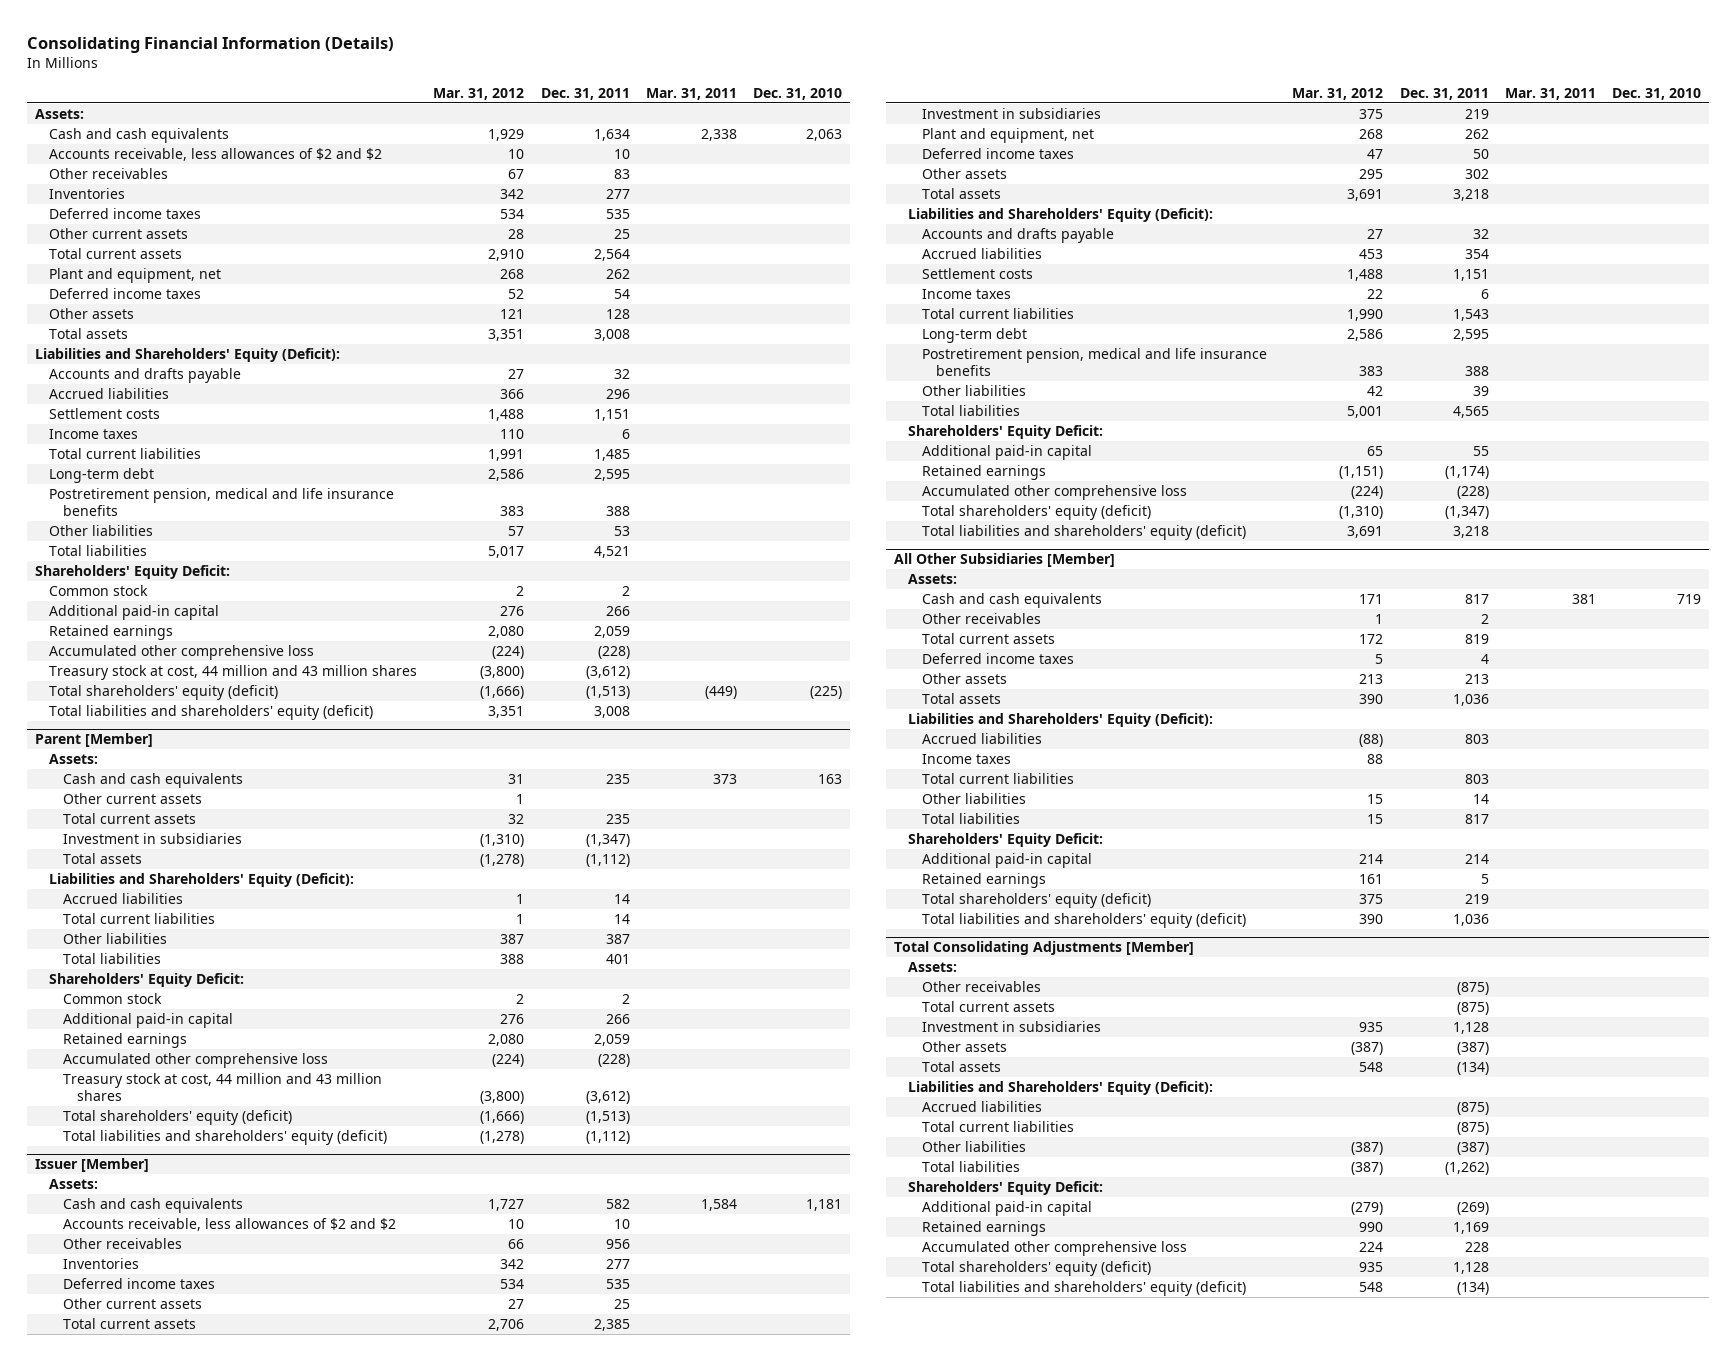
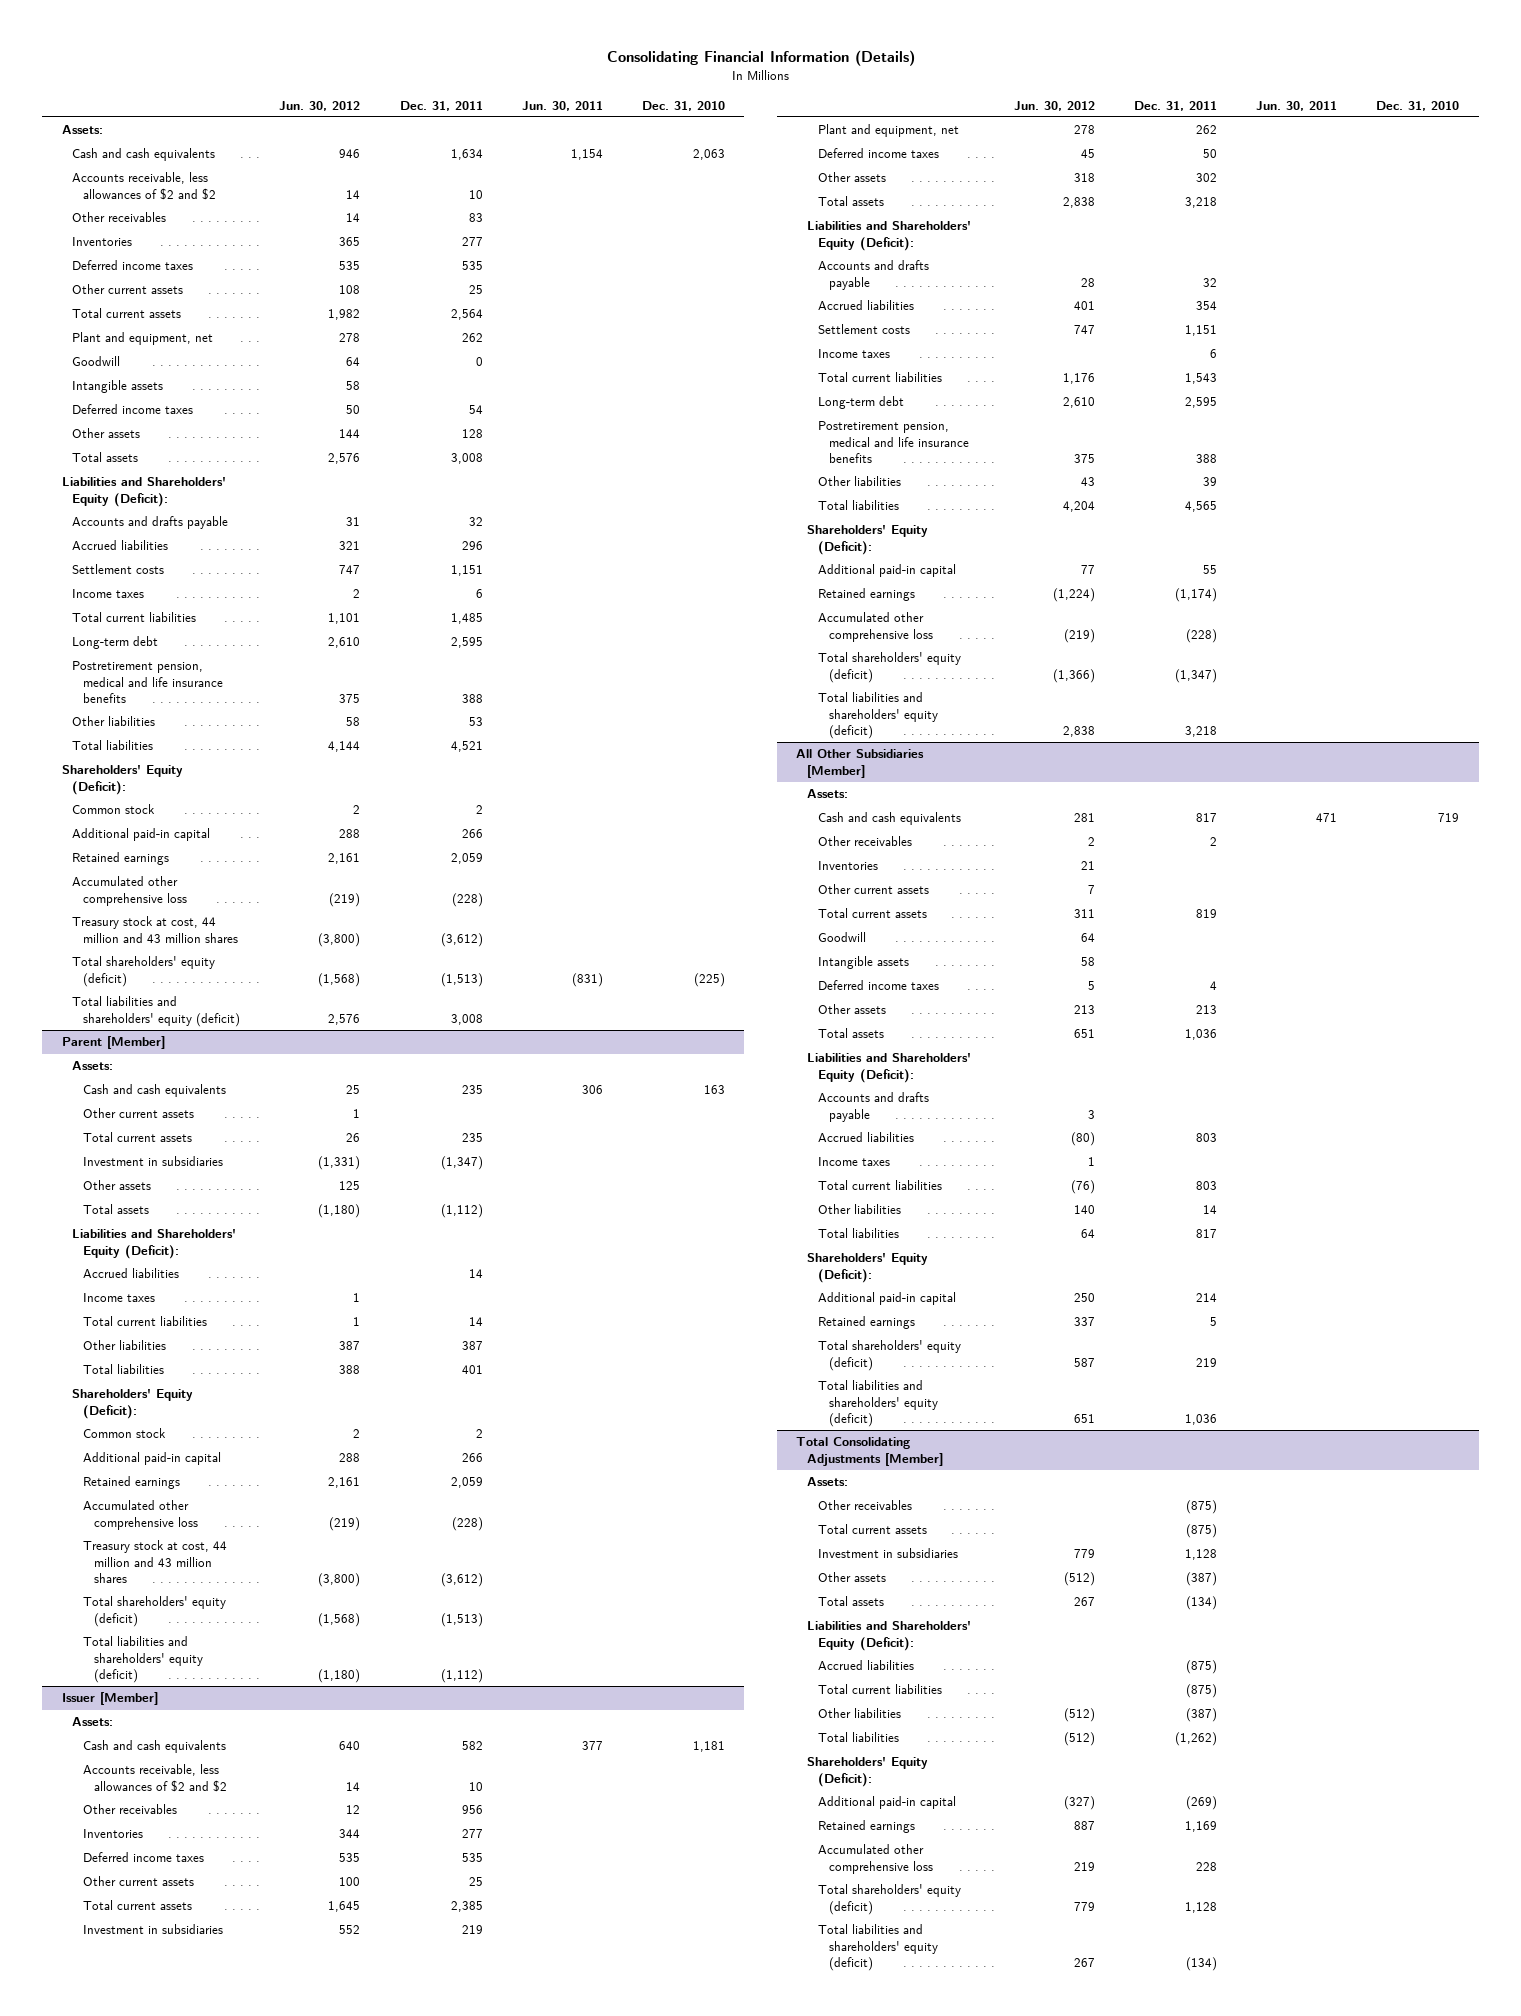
- | Mar. 31, 2012 | Dec. 31, 2011 | Mar. 31, 2011 | Dec. 31, 2010
+ | Jun. 30, 2012 | Dec. 31, 2011 | Jun. 30, 2011 | Dec. 31, 2010
+ Goodwill | 64 | 0 | |
+ Intangible assets | 58 | | |
- Shareholders' Equity Deficit:
+ Shareholders' Equity (Deficit):
@ Parent [Member]
+ Other assets | 125 | | |
+ Income taxes | 1 | | |
- Shareholders' Equity Deficit:
+ Shareholders' Equity (Deficit):
@ Issuer [Member]
- Shareholders' Equity Deficit:
+ Shareholders' Equity (Deficit):
@ All Other Subsidiaries [Member]
+ Inventories | 21 | | |
+ Other current assets | 7 | | |
+ Goodwill | 64 | | |
+ Intangible assets | 58 | | |
+ Accounts and drafts payable | 3 | | |
- Shareholders' Equity Deficit:
+ Shareholders' Equity (Deficit):
@ Total Consolidating Adjustments [Member]
- Shareholders' Equity Deficit:
+ Shareholders' Equity (Deficit):

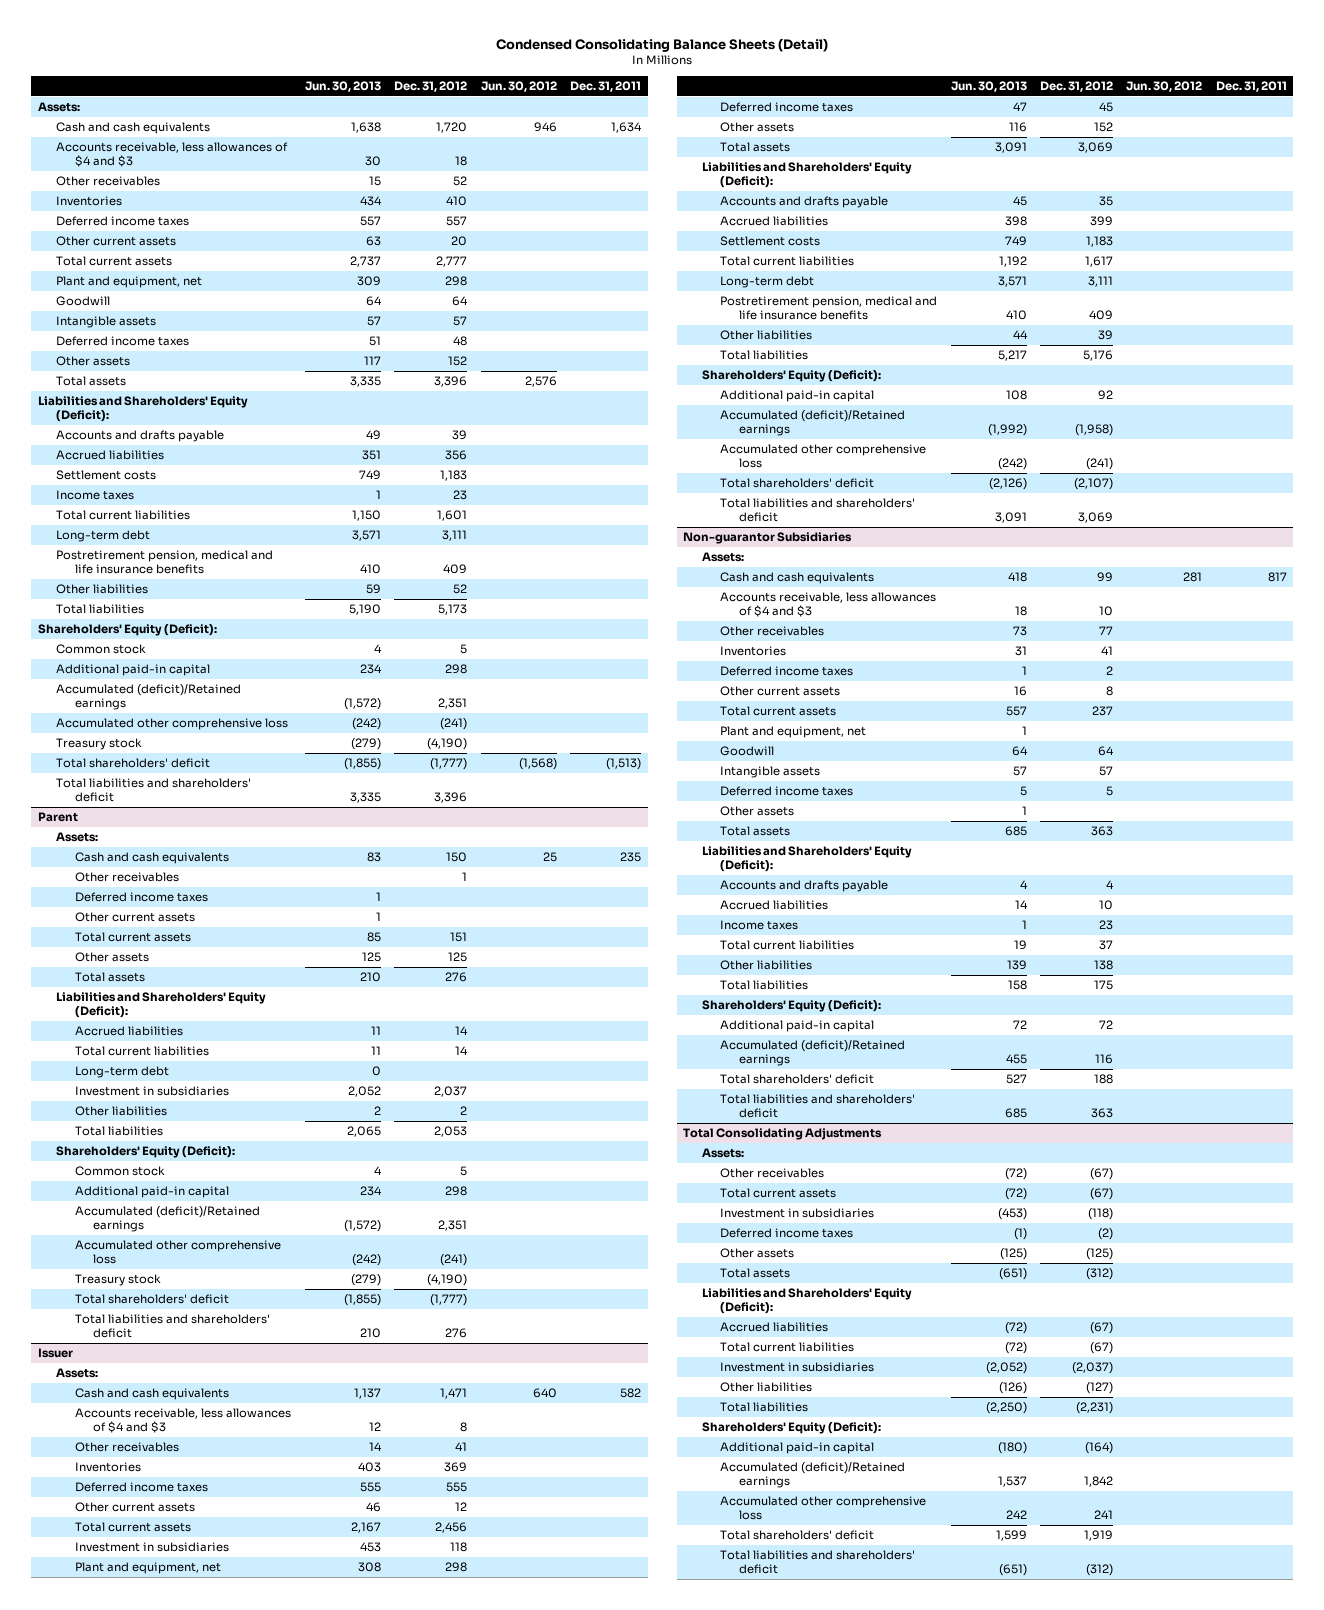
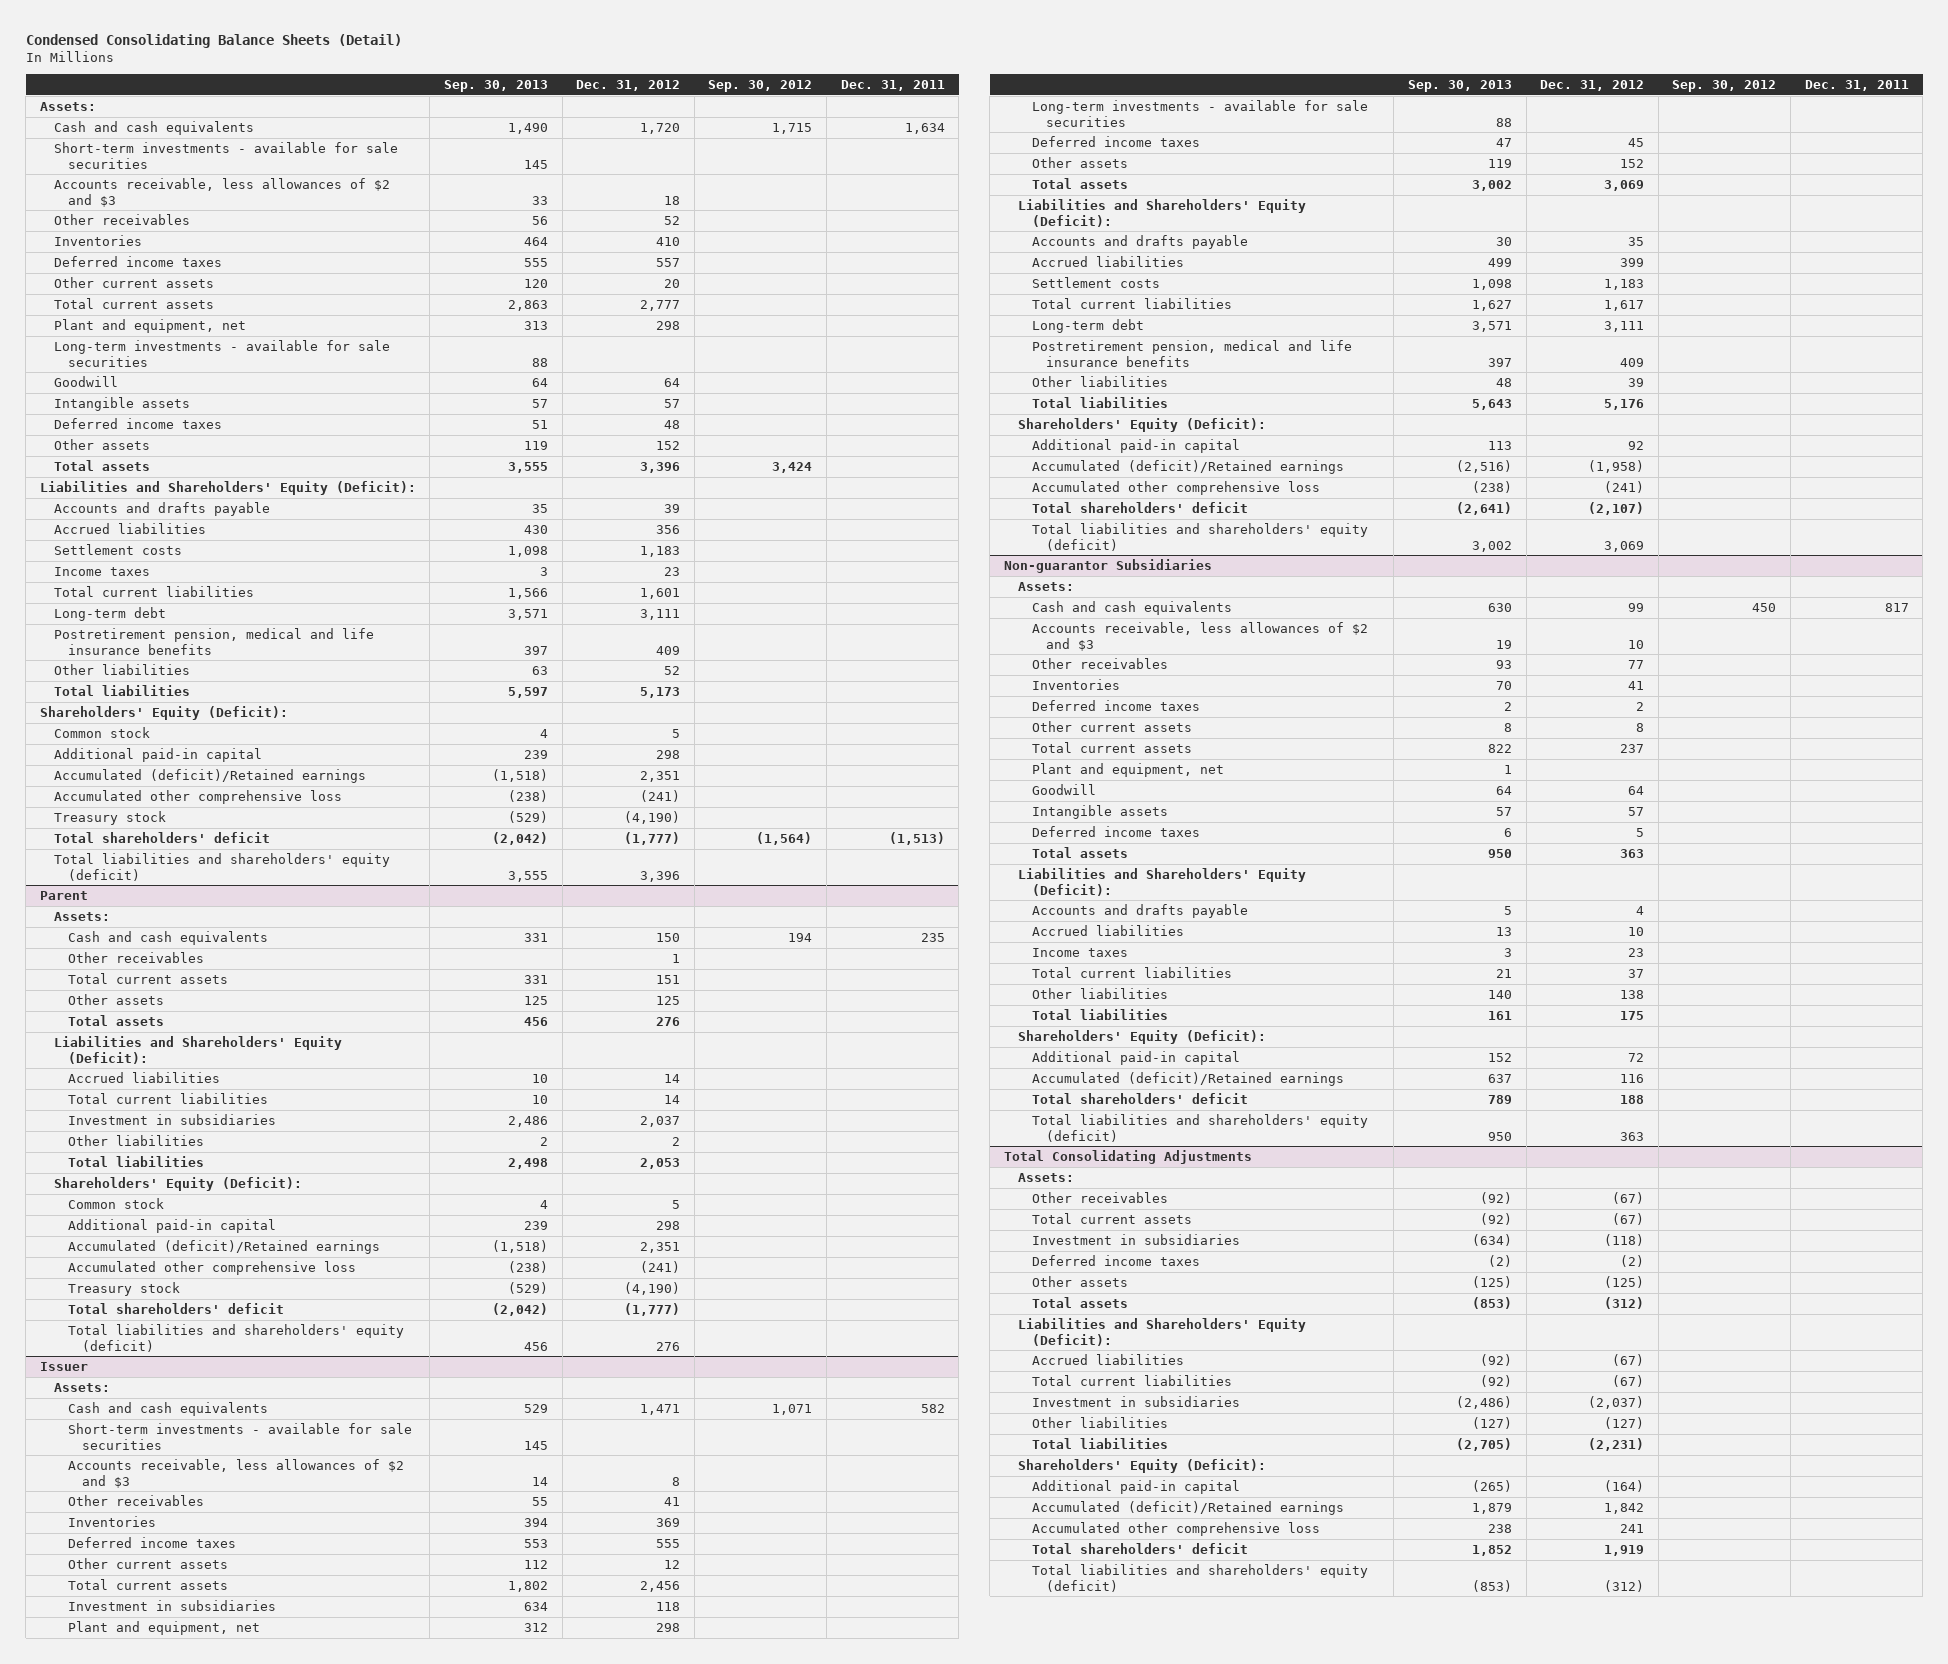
- | Jun. 30, 2013 | Dec. 31, 2012 | Jun. 30, 2012 | Dec. 31, 2011
+ | Sep. 30, 2013 | Dec. 31, 2012 | Sep. 30, 2012 | Dec. 31, 2011
- Accounts receivable, less allowances of $4 and $3 | 30 | 18 | |
+ Short-term investments - available for sale securities | 145 | | |
+ Accounts receivable, less allowances of $2 and $3 | 33 | 18 | |
+ Long-term investments - available for sale securities | 88 | | |
- Total liabilities and shareholders' deficit | 3,335 | 3,396 | |
+ Total liabilities and shareholders' equity (deficit) | 3,555 | 3,396 | |
@ Parent
- Deferred income taxes | 1 | | |
- Other current assets | 1 | | |
- Long-term debt | 0 | | |
- Total liabilities and shareholders' deficit | 210 | 276 | |
+ Total liabilities and shareholders' equity (deficit) | 456 | 276 | |
@ Issuer
- Accounts receivable, less allowances of $4 and $3 | 12 | 8 | |
+ Short-term investments - available for sale securities | 145 | | |
+ Accounts receivable, less allowances of $2 and $3 | 14 | 8 | |
+ Long-term investments - available for sale securities | 88 | | |
- Total liabilities and shareholders' deficit | 3,091 | 3,069 | |
+ Total liabilities and shareholders' equity (deficit) | 3,002 | 3,069 | |
@ Non-guarantor Subsidiaries
- Accounts receivable, less allowances of $4 and $3 | 18 | 10 | |
+ Accounts receivable, less allowances of $2 and $3 | 19 | 10 | |
- Other assets | 1 | | |
- Total liabilities and shareholders' deficit | 685 | 363 | |
+ Total liabilities and shareholders' equity (deficit) | 950 | 363 | |
@ Total Consolidating Adjustments
- Total liabilities and shareholders' deficit | (651) | (312) | |
+ Total liabilities and shareholders' equity (deficit) | (853) | (312) | |

